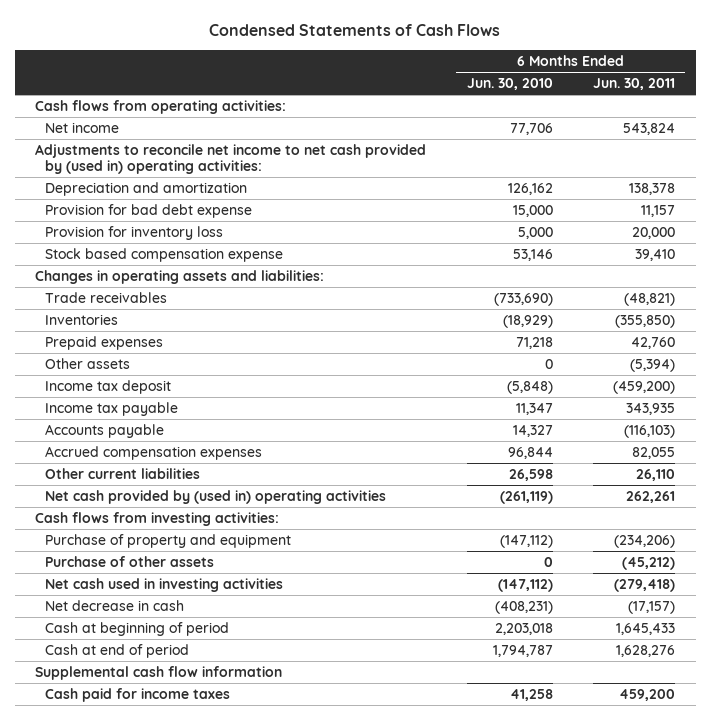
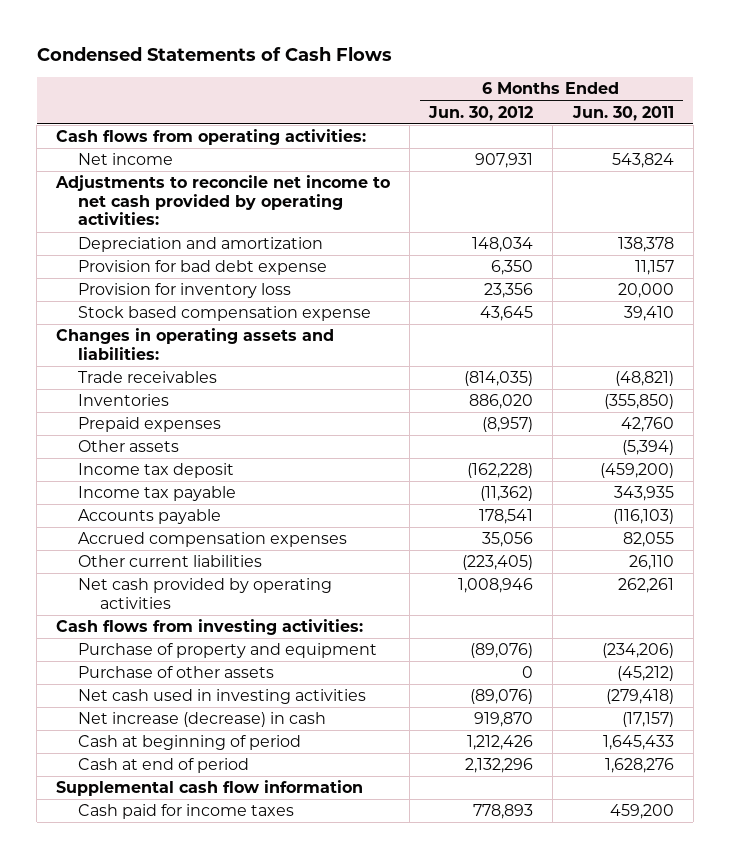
- | 6 Months Ended Jun. 30, 2010 | 6 Months Ended Jun. 30, 2011
+ | 6 Months Ended Jun. 30, 2012 | 6 Months Ended Jun. 30, 2011
- Adjustments to reconcile net income to net cash provided by (used in) operating activities:
+ Adjustments to reconcile net income to net cash provided by operating activities:
- Net cash provided by (used in) operating activities | (261,119) | 262,261
+ Net cash provided by operating activities | 1,008,946 | 262,261
- Net decrease in cash | (408,231) | (17,157)
+ Net increase (decrease) in cash | 919,870 | (17,157)

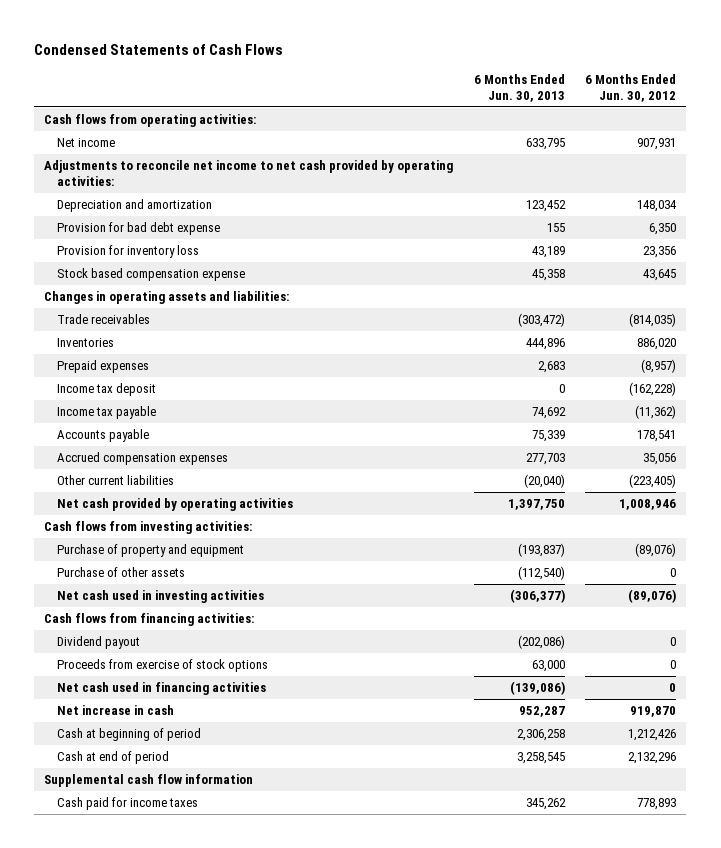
- | 6 Months Ended Jun. 30, 2012 | 6 Months Ended Jun. 30, 2011
+ | 6 Months Ended Jun. 30, 2013 | 6 Months Ended Jun. 30, 2012
- Other assets | | (5,394)
- Net increase (decrease) in cash | 919,870 | (17,157)
+ Cash flows from financing activities:
+ Dividend payout | (202,086) | 0
+ Proceeds from exercise of stock options | 63,000 | 0
+ Net cash used in financing activities | (139,086) | 0
+ Net increase in cash | 952,287 | 919,870

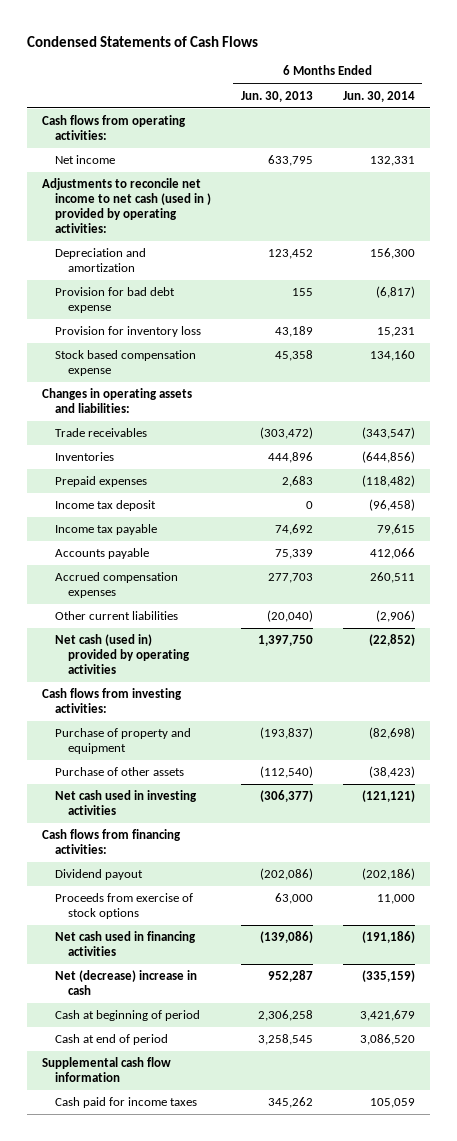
- | 6 Months Ended Jun. 30, 2013 | 6 Months Ended Jun. 30, 2012
+ | 6 Months Ended Jun. 30, 2013 | 6 Months Ended Jun. 30, 2014
- Adjustments to reconcile net income to net cash provided by operating activities:
+ Adjustments to reconcile net income to net cash (used in ) provided by operating activities:
- Net cash provided by operating activities | 1,397,750 | 1,008,946
+ Net cash (used in) provided by operating activities | 1,397,750 | (22,852)
- Net increase in cash | 952,287 | 919,870
+ Net (decrease) increase in cash | 952,287 | (335,159)

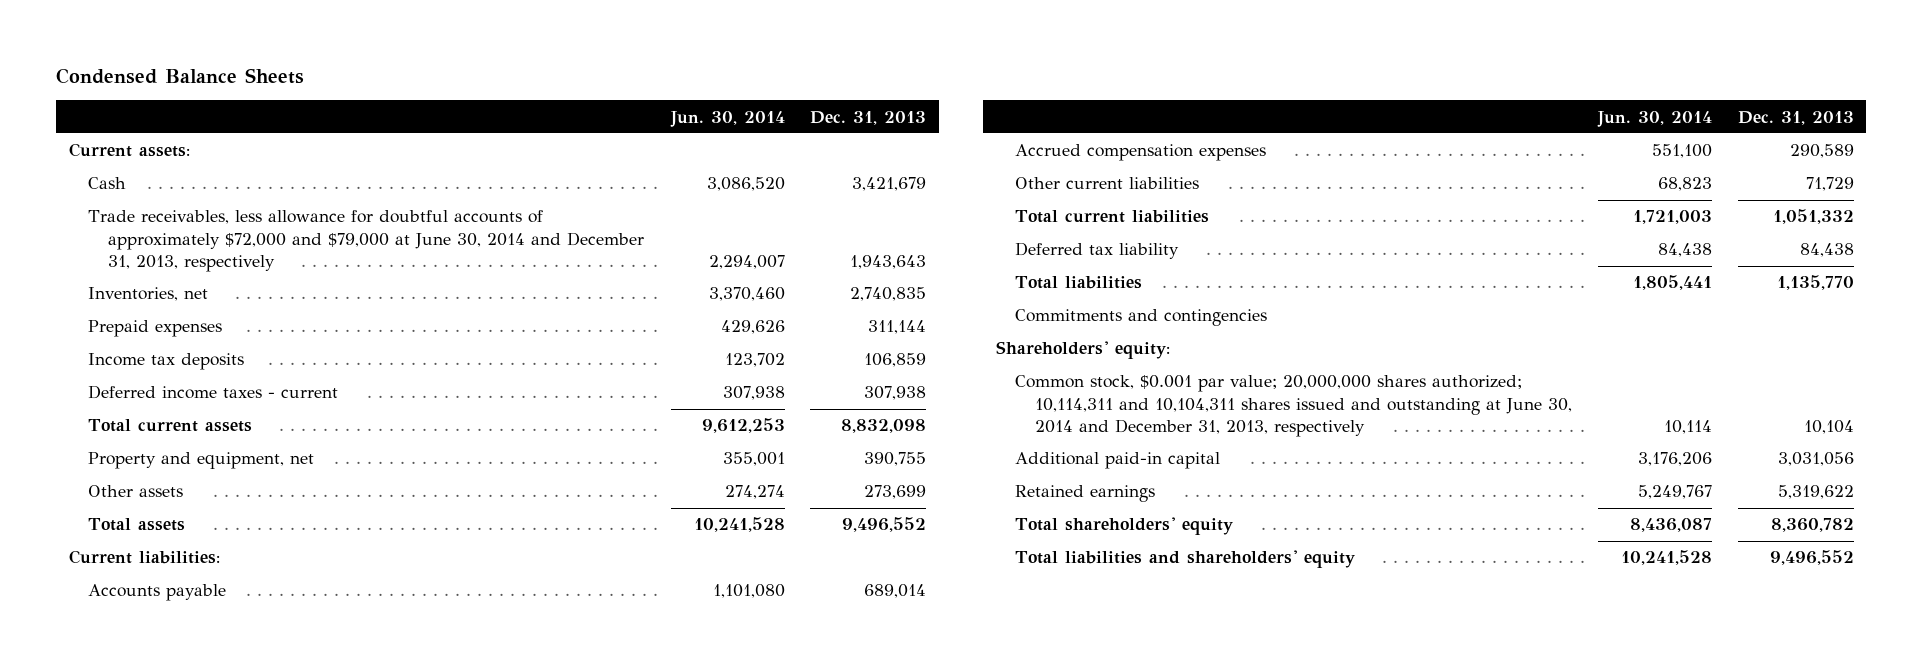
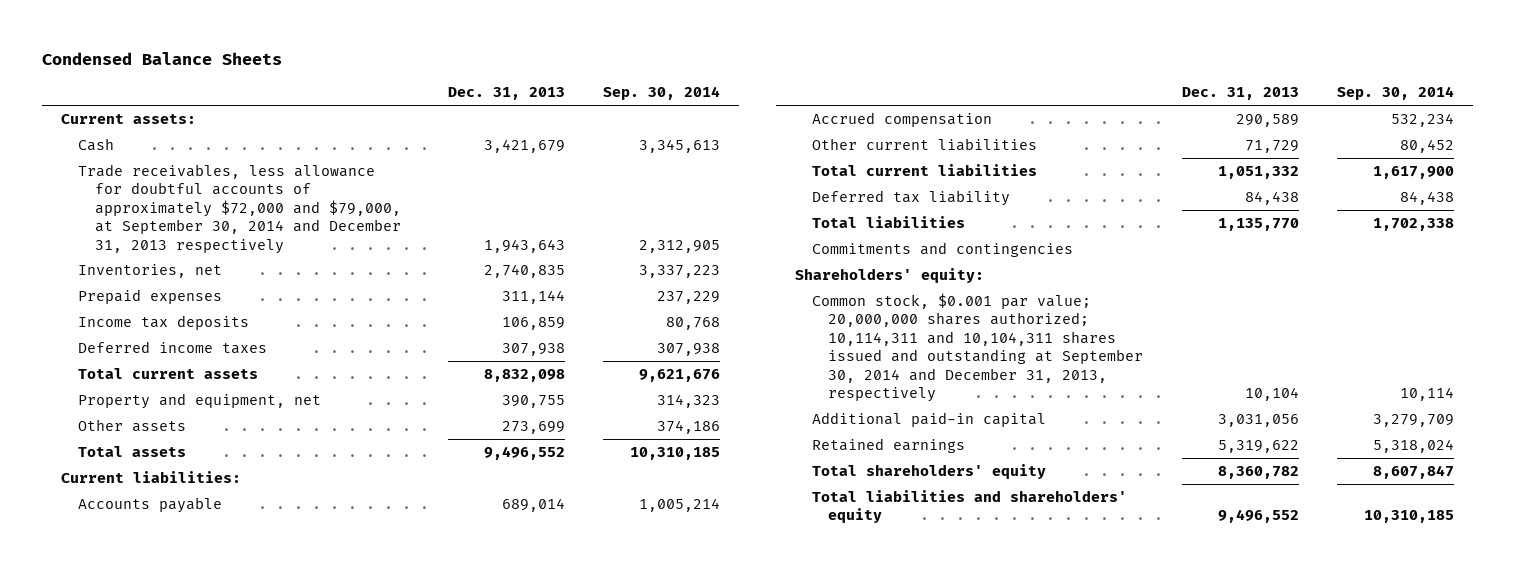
- | Jun. 30, 2014 | Dec. 31, 2013
+ | Dec. 31, 2013 | Sep. 30, 2014
- Trade receivables, less allowance for doubtful accounts of approximately $72,000 and $79,000 at June 30, 2014 and December 31, 2013, respectively | 2,294,007 | 1,943,643
+ Trade receivables, less allowance for doubtful accounts of approximately $72,000 and $79,000, at September 30, 2014 and December 31, 2013 respectively | 1,943,643 | 2,312,905
- Deferred income taxes - current | 307,938 | 307,938
+ Deferred income taxes | 307,938 | 307,938
- Accrued compensation expenses | 551,100 | 290,589
+ Accrued compensation | 290,589 | 532,234
- Common stock, $0.001 par value; 20,000,000 shares authorized; 10,114,311 and 10,104,311 shares issued and outstanding at June 30, 2014 and December 31, 2013, respectively | 10,114 | 10,104
+ Common stock, $0.001 par value; 20,000,000 shares authorized; 10,114,311 and 10,104,311 shares issued and outstanding at September 30, 2014 and December 31, 2013, respectively | 10,104 | 10,114

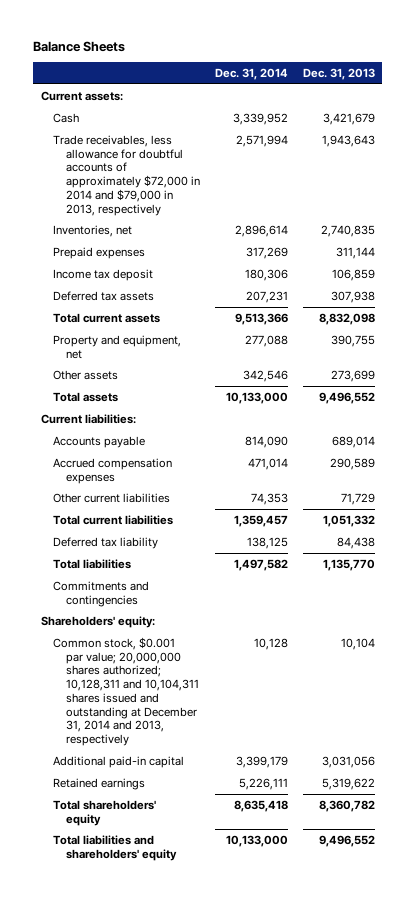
- Condensed Balance Sheets
+ Balance Sheets
- | Dec. 31, 2013 | Sep. 30, 2014
+ | Dec. 31, 2014 | Dec. 31, 2013
- Trade receivables, less allowance for doubtful accounts of approximately $72,000 and $79,000, at September 30, 2014 and December 31, 2013 respectively | 1,943,643 | 2,312,905
+ Trade receivables, less allowance for doubtful accounts of approximately $72,000 in 2014 and $79,000 in 2013, respectively | 2,571,994 | 1,943,643
- Income tax deposits | 106,859 | 80,768
- Deferred income taxes | 307,938 | 307,938
+ Income tax deposit | 180,306 | 106,859
+ Deferred tax assets | 207,231 | 307,938
- Accrued compensation | 290,589 | 532,234
+ Accrued compensation expenses | 471,014 | 290,589
- Common stock, $0.001 par value; 20,000,000 shares authorized; 10,114,311 and 10,104,311 shares issued and outstanding at September 30, 2014 and December 31, 2013, respectively | 10,104 | 10,114
+ Common stock, $0.001 par value; 20,000,000 shares authorized; 10,128,311 and 10,104,311 shares issued and outstanding at December 31, 2014 and 2013, respectively | 10,128 | 10,104

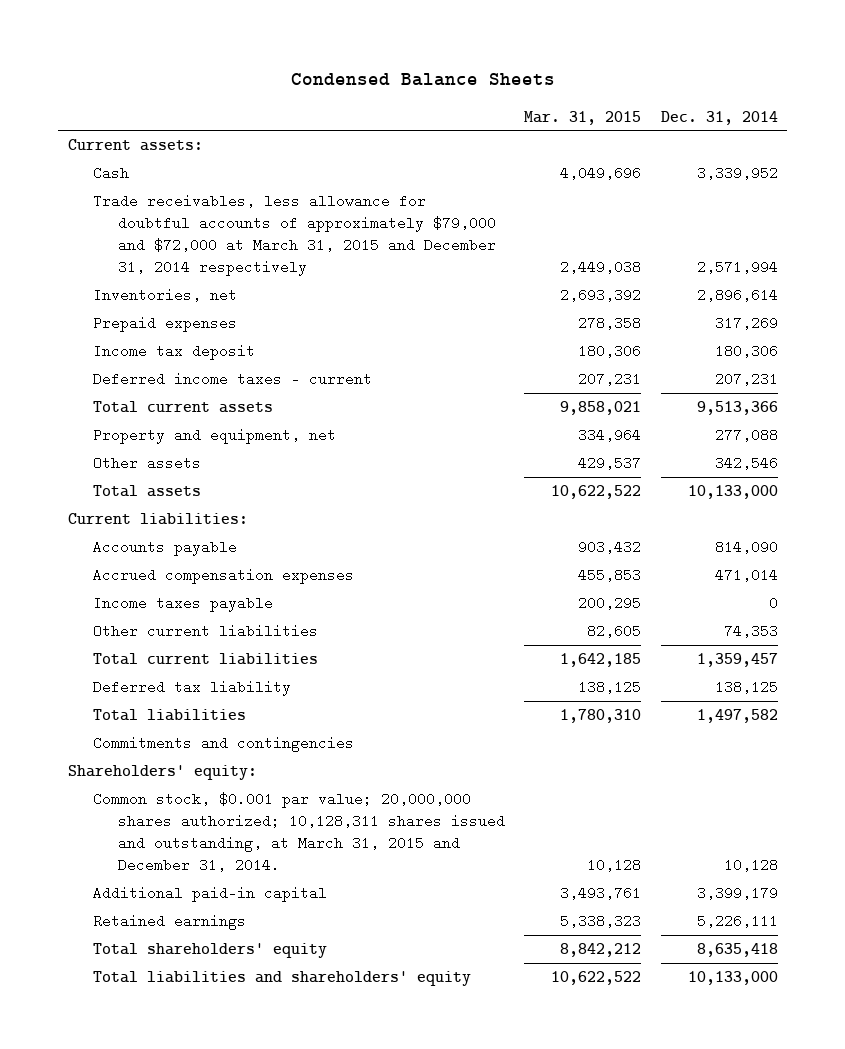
- Balance Sheets
+ Condensed Balance Sheets
- | Dec. 31, 2014 | Dec. 31, 2013
+ | Mar. 31, 2015 | Dec. 31, 2014
- Trade receivables, less allowance for doubtful accounts of approximately $72,000 in 2014 and $79,000 in 2013, respectively | 2,571,994 | 1,943,643
+ Trade receivables, less allowance for doubtful accounts of approximately $79,000 and $72,000 at March 31, 2015 and December 31, 2014 respectively | 2,449,038 | 2,571,994
- Deferred tax assets | 207,231 | 307,938
+ Deferred income taxes - current | 207,231 | 207,231
+ Income taxes payable | 200,295 | 0
- Common stock, $0.001 par value; 20,000,000 shares authorized; 10,128,311 and 10,104,311 shares issued and outstanding at December 31, 2014 and 2013, respectively | 10,128 | 10,104
+ Common stock, $0.001 par value; 20,000,000 shares authorized; 10,128,311 shares issued and outstanding, at March 31, 2015 and December 31, 2014. | 10,128 | 10,128

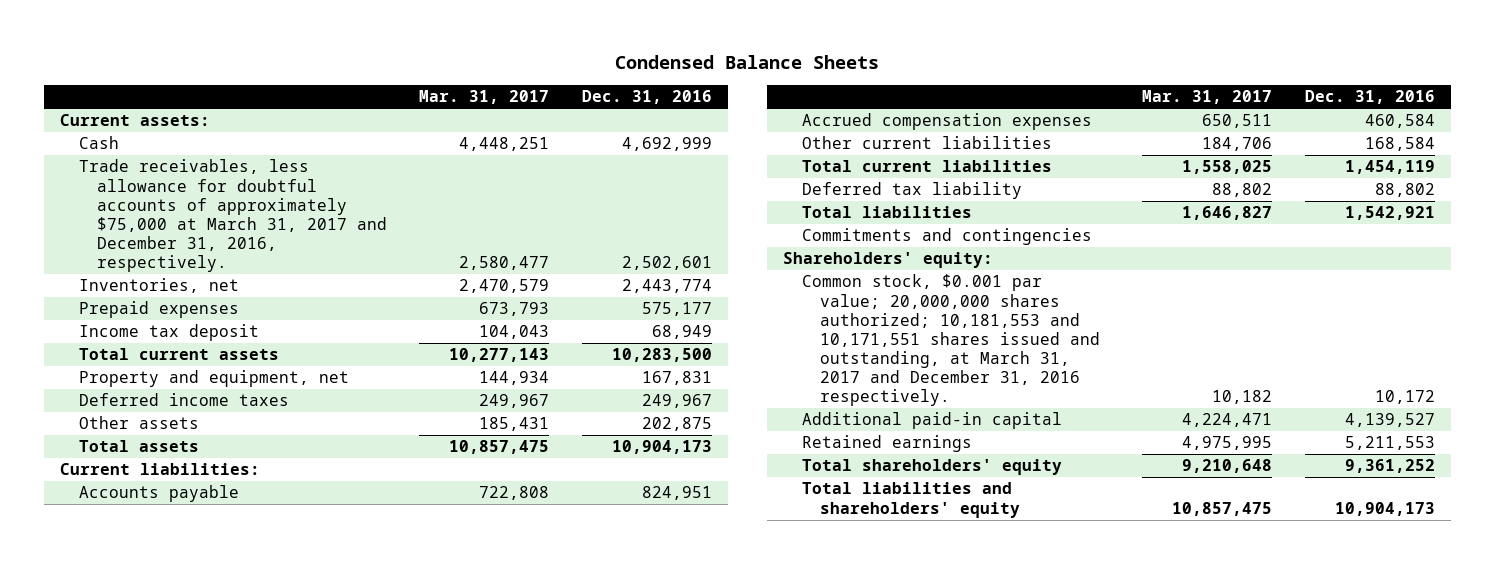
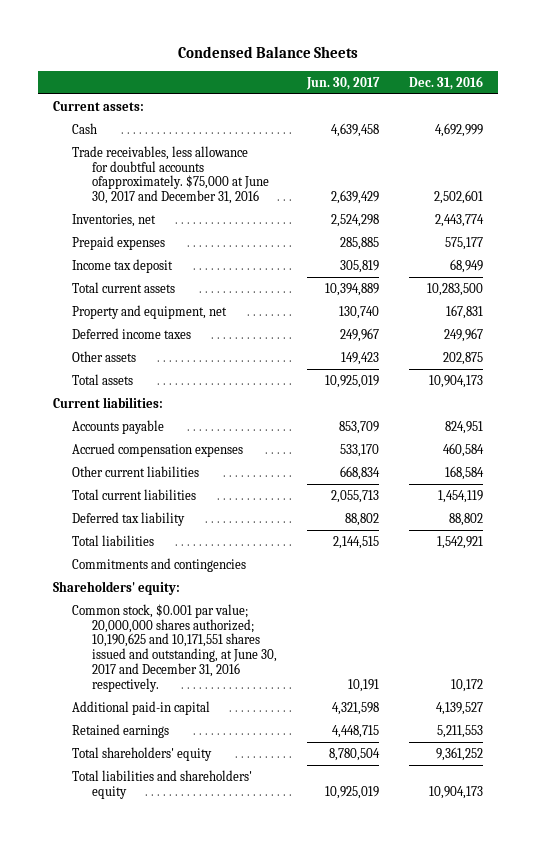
- | Mar. 31, 2017 | Dec. 31, 2016
+ | Jun. 30, 2017 | Dec. 31, 2016
- Trade receivables, less allowance for doubtful accounts of approximately $75,000 at March 31, 2017 and December 31, 2016, respectively. | 2,580,477 | 2,502,601
+ Trade receivables, less allowance for doubtful accounts ofapproximately. $75,000 at June 30, 2017 and December 31, 2016 | 2,639,429 | 2,502,601
- Common stock, $0.001 par value; 20,000,000 shares authorized; 10,181,553 and 10,171,551 shares issued and outstanding, at March 31, 2017 and December 31, 2016 respectively. | 10,182 | 10,172
+ Common stock, $0.001 par value; 20,000,000 shares authorized; 10,190,625 and 10,171,551 shares issued and outstanding, at June 30, 2017 and December 31, 2016 respectively. | 10,191 | 10,172

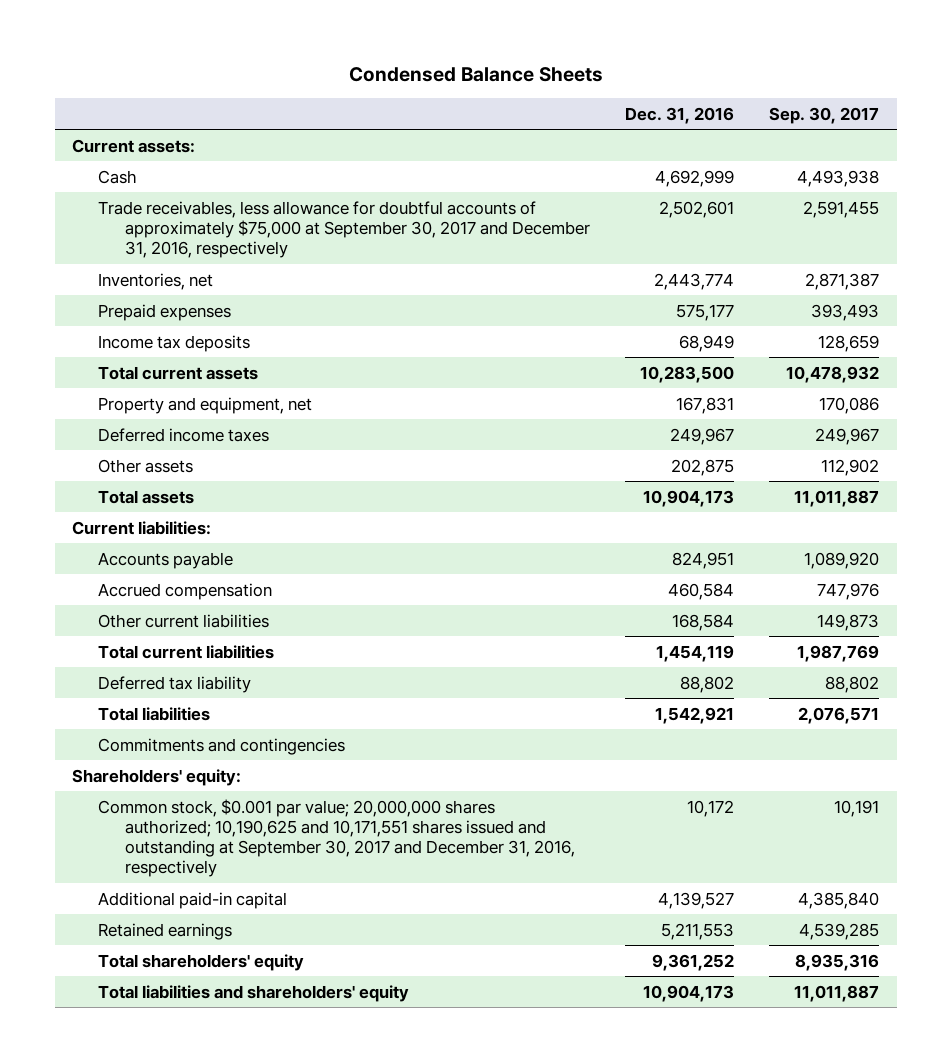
- | Jun. 30, 2017 | Dec. 31, 2016
+ | Dec. 31, 2016 | Sep. 30, 2017
- Trade receivables, less allowance for doubtful accounts ofapproximately. $75,000 at June 30, 2017 and December 31, 2016 | 2,639,429 | 2,502,601
+ Trade receivables, less allowance for doubtful accounts of approximately $75,000 at September 30, 2017 and December 31, 2016, respectively | 2,502,601 | 2,591,455
- Income tax deposit | 305,819 | 68,949
+ Income tax deposits | 68,949 | 128,659
- Accrued compensation expenses | 533,170 | 460,584
+ Accrued compensation | 460,584 | 747,976
- Common stock, $0.001 par value; 20,000,000 shares authorized; 10,190,625 and 10,171,551 shares issued and outstanding, at June 30, 2017 and December 31, 2016 respectively. | 10,191 | 10,172
+ Common stock, $0.001 par value; 20,000,000 shares authorized; 10,190,625 and 10,171,551 shares issued and outstanding at September 30, 2017 and December 31, 2016, respectively | 10,172 | 10,191

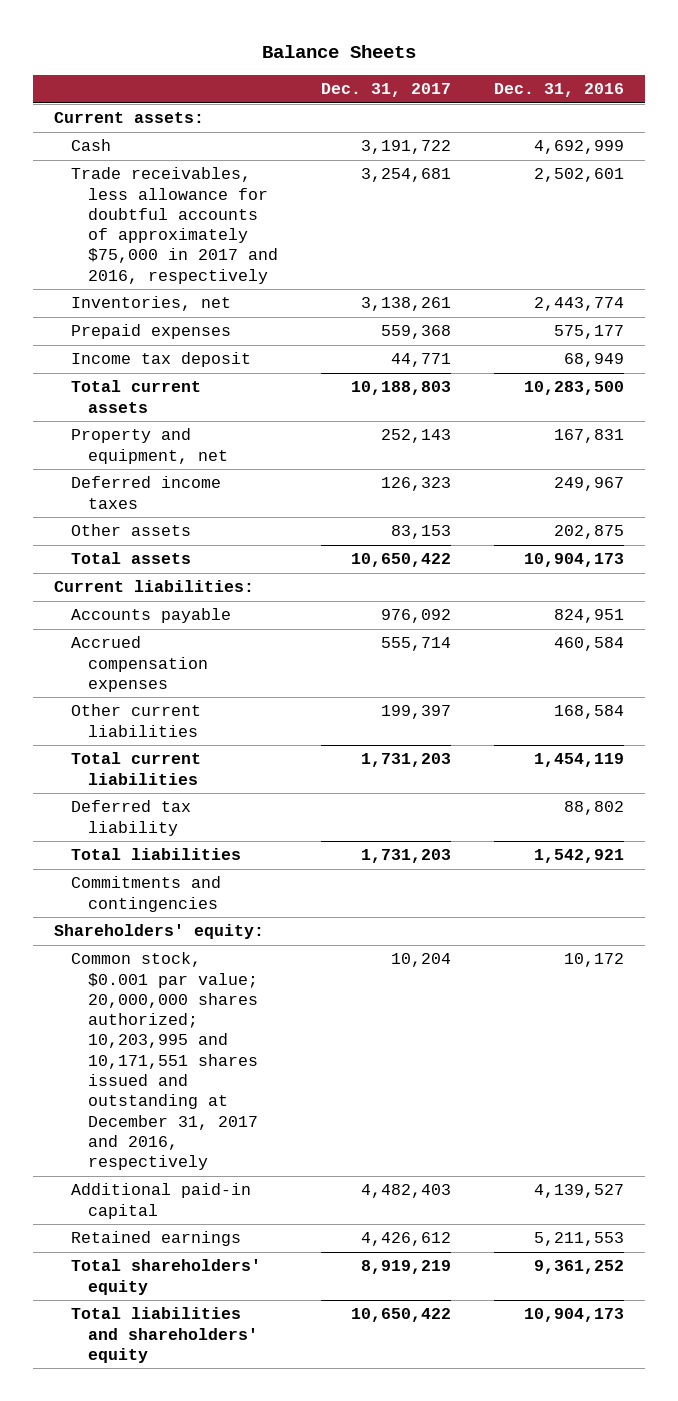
- Condensed Balance Sheets
+ Balance Sheets
- | Dec. 31, 2016 | Sep. 30, 2017
+ | Dec. 31, 2017 | Dec. 31, 2016
- Trade receivables, less allowance for doubtful accounts of approximately $75,000 at September 30, 2017 and December 31, 2016, respectively | 2,502,601 | 2,591,455
+ Trade receivables, less allowance for doubtful accounts of approximately $75,000 in 2017 and 2016, respectively | 3,254,681 | 2,502,601
- Income tax deposits | 68,949 | 128,659
+ Income tax deposit | 44,771 | 68,949
- Accrued compensation | 460,584 | 747,976
+ Accrued compensation expenses | 555,714 | 460,584
- Common stock, $0.001 par value; 20,000,000 shares authorized; 10,190,625 and 10,171,551 shares issued and outstanding at September 30, 2017 and December 31, 2016, respectively | 10,172 | 10,191
+ Common stock, $0.001 par value; 20,000,000 shares authorized; 10,203,995 and 10,171,551 shares issued and outstanding at December 31, 2017 and 2016, respectively | 10,204 | 10,172

